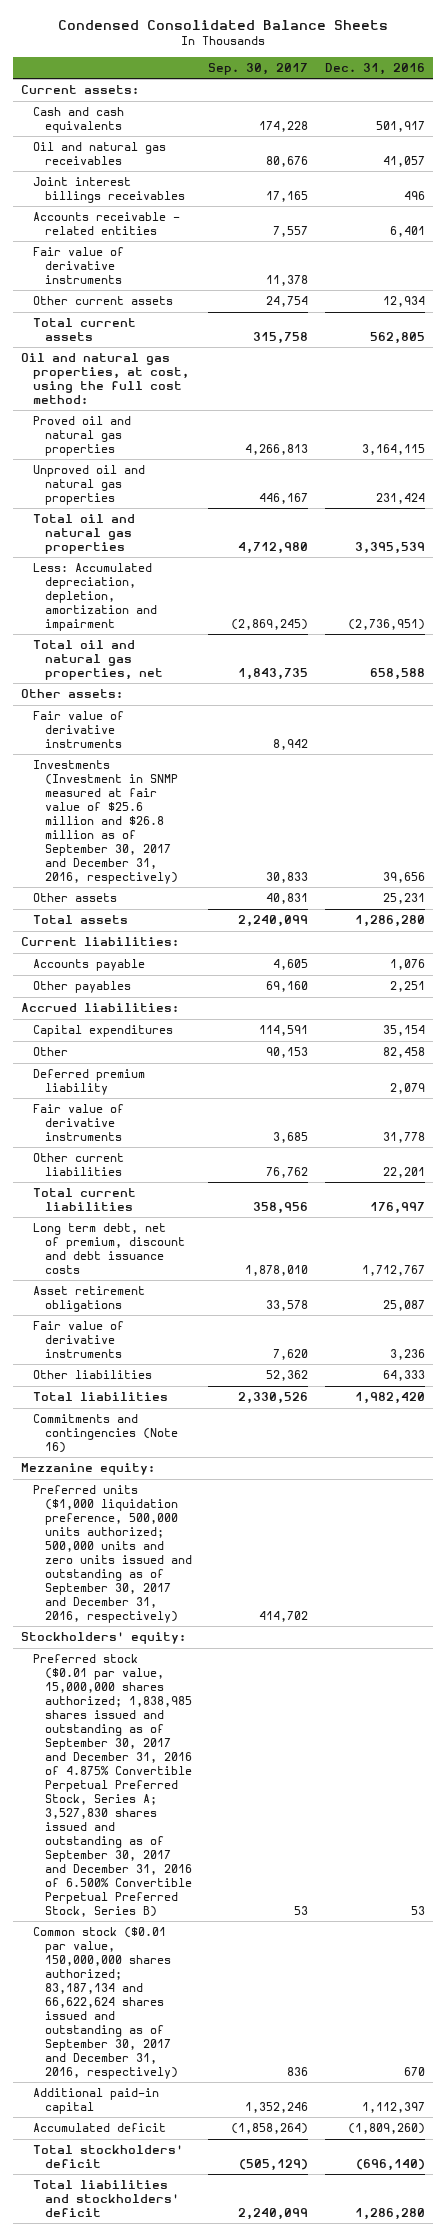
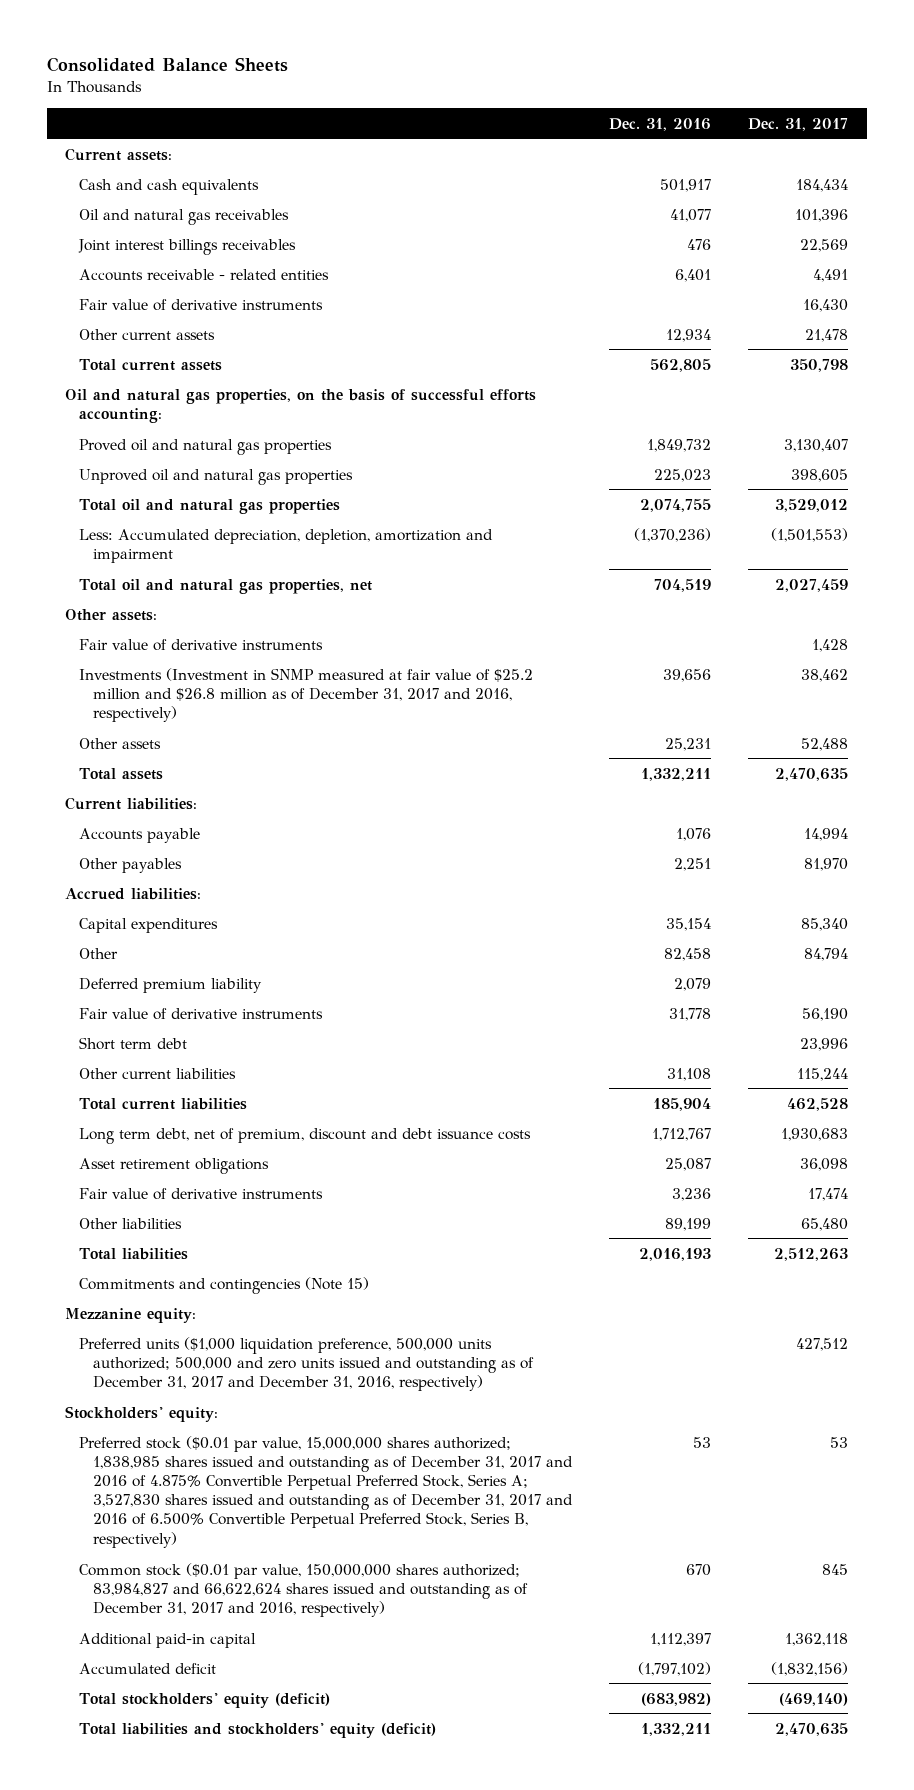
- Condensed Consolidated Balance Sheets
+ Consolidated Balance Sheets
- | Sep. 30, 2017 | Dec. 31, 2016
+ | Dec. 31, 2016 | Dec. 31, 2017
- Oil and natural gas receivables | 80,676 | 41,057
- Joint interest billings receivables | 17,165 | 496
+ Oil and natural gas receivables | 41,077 | 101,396
+ Joint interest billings receivables | 476 | 22,569
- Oil and natural gas properties, at cost, using the full cost method:
- Proved oil and natural gas properties | 4,266,813 | 3,164,115
- Unproved oil and natural gas properties | 446,167 | 231,424
- Total oil and natural gas properties | 4,712,980 | 3,395,539
- Less: Accumulated depreciation, depletion, amortization and impairment | (2,869,245) | (2,736,951)
- Total oil and natural gas properties, net | 1,843,735 | 658,588
+ Oil and natural gas properties, on the basis of successful efforts accounting:
+ Proved oil and natural gas properties | 1,849,732 | 3,130,407
+ Unproved oil and natural gas properties | 225,023 | 398,605
+ Total oil and natural gas properties | 2,074,755 | 3,529,012
+ Less: Accumulated depreciation, depletion, amortization and impairment | (1,370,236) | (1,501,553)
+ Total oil and natural gas properties, net | 704,519 | 2,027,459
- Investments (Investment in SNMP measured at fair value of $25.6 million and $26.8 million as of September 30, 2017 and December 31, 2016, respectively) | 30,833 | 39,656
+ Investments (Investment in SNMP measured at fair value of $25.2 million and $26.8 million as of December 31, 2017 and 2016, respectively) | 39,656 | 38,462
- Total assets | 2,240,099 | 1,286,280
+ Total assets | 1,332,211 | 2,470,635
- Other current liabilities | 76,762 | 22,201
- Total current liabilities | 358,956 | 176,997
+ Short term debt | | 23,996
+ Other current liabilities | 31,108 | 115,244
+ Total current liabilities | 185,904 | 462,528
- Other liabilities | 52,362 | 64,333
- Total liabilities | 2,330,526 | 1,982,420
- Commitments and contingencies (Note 16)
+ Other liabilities | 89,199 | 65,480
+ Total liabilities | 2,016,193 | 2,512,263
+ Commitments and contingencies (Note 15)
- Preferred units ($1,000 liquidation preference, 500,000 units authorized; 500,000 units and zero units issued and outstanding as of September 30, 2017 and December 31, 2016, respectively) | 414,702 |
+ Preferred units ($1,000 liquidation preference, 500,000 units authorized; 500,000 and zero units issued and outstanding as of December 31, 2017 and December 31, 2016, respectively) | | 427,512
- Preferred stock ($0.01 par value, 15,000,000 shares authorized; 1,838,985 shares issued and outstanding as of September 30, 2017 and December 31, 2016 of 4.875% Convertible Perpetual Preferred Stock, Series A; 3,527,830 shares issued and outstanding as of September 30, 2017 and December 31, 2016 of 6.500% Convertible Perpetual Preferred Stock, Series B) | 53 | 53
- Common stock ($0.01 par value, 150,000,000 shares authorized; 83,187,134 and 66,622,624 shares issued and outstanding as of September 30, 2017 and December 31, 2016, respectively) | 836 | 670
+ Preferred stock ($0.01 par value, 15,000,000 shares authorized; 1,838,985 shares issued and outstanding as of December 31, 2017 and 2016 of 4.875% Convertible Perpetual Preferred Stock, Series A; 3,527,830 shares issued and outstanding as of December 31, 2017 and 2016 of 6.500% Convertible Perpetual Preferred Stock, Series B, respectively) | 53 | 53
+ Common stock ($0.01 par value, 150,000,000 shares authorized; 83,984,827 and 66,622,624 shares issued and outstanding as of December 31, 2017 and 2016, respectively) | 670 | 845
- Accumulated deficit | (1,858,264) | (1,809,260)
- Total stockholders' deficit | (505,129) | (696,140)
- Total liabilities and stockholders' deficit | 2,240,099 | 1,286,280
+ Accumulated deficit | (1,797,102) | (1,832,156)
+ Total stockholders' equity (deficit) | (683,982) | (469,140)
+ Total liabilities and stockholders' equity (deficit) | 1,332,211 | 2,470,635

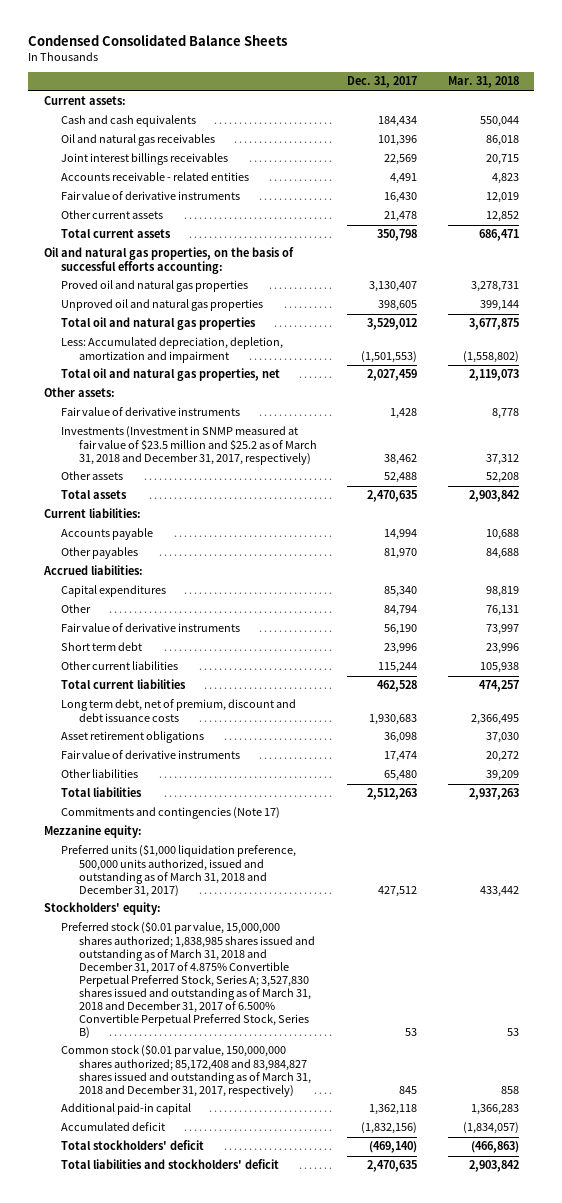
- Consolidated Balance Sheets
+ Condensed Consolidated Balance Sheets
- | Dec. 31, 2016 | Dec. 31, 2017
+ | Dec. 31, 2017 | Mar. 31, 2018
- Investments (Investment in SNMP measured at fair value of $25.2 million and $26.8 million as of December 31, 2017 and 2016, respectively) | 39,656 | 38,462
+ Investments (Investment in SNMP measured at fair value of $23.5 million and $25.2 as of March 31, 2018 and December 31, 2017, respectively) | 38,462 | 37,312
- Deferred premium liability | 2,079 |
- Commitments and contingencies (Note 15)
+ Commitments and contingencies (Note 17)
- Preferred units ($1,000 liquidation preference, 500,000 units authorized; 500,000 and zero units issued and outstanding as of December 31, 2017 and December 31, 2016, respectively) | | 427,512
+ Preferred units ($1,000 liquidation preference, 500,000 units authorized, issued and outstanding as of March 31, 2018 and December 31, 2017) | 427,512 | 433,442
- Preferred stock ($0.01 par value, 15,000,000 shares authorized; 1,838,985 shares issued and outstanding as of December 31, 2017 and 2016 of 4.875% Convertible Perpetual Preferred Stock, Series A; 3,527,830 shares issued and outstanding as of December 31, 2017 and 2016 of 6.500% Convertible Perpetual Preferred Stock, Series B, respectively) | 53 | 53
- Common stock ($0.01 par value, 150,000,000 shares authorized; 83,984,827 and 66,622,624 shares issued and outstanding as of December 31, 2017 and 2016, respectively) | 670 | 845
+ Preferred stock ($0.01 par value, 15,000,000 shares authorized; 1,838,985 shares issued and outstanding as of March 31, 2018 and December 31, 2017 of 4.875% Convertible Perpetual Preferred Stock, Series A; 3,527,830 shares issued and outstanding as of March 31, 2018 and December 31, 2017 of 6.500% Convertible Perpetual Preferred Stock, Series B) | 53 | 53
+ Common stock ($0.01 par value, 150,000,000 shares authorized; 85,172,408 and 83,984,827 shares issued and outstanding as of March 31, 2018 and December 31, 2017, respectively) | 845 | 858
- Total stockholders' equity (deficit) | (683,982) | (469,140)
- Total liabilities and stockholders' equity (deficit) | 1,332,211 | 2,470,635
+ Total stockholders' deficit | (469,140) | (466,863)
+ Total liabilities and stockholders' deficit | 2,470,635 | 2,903,842

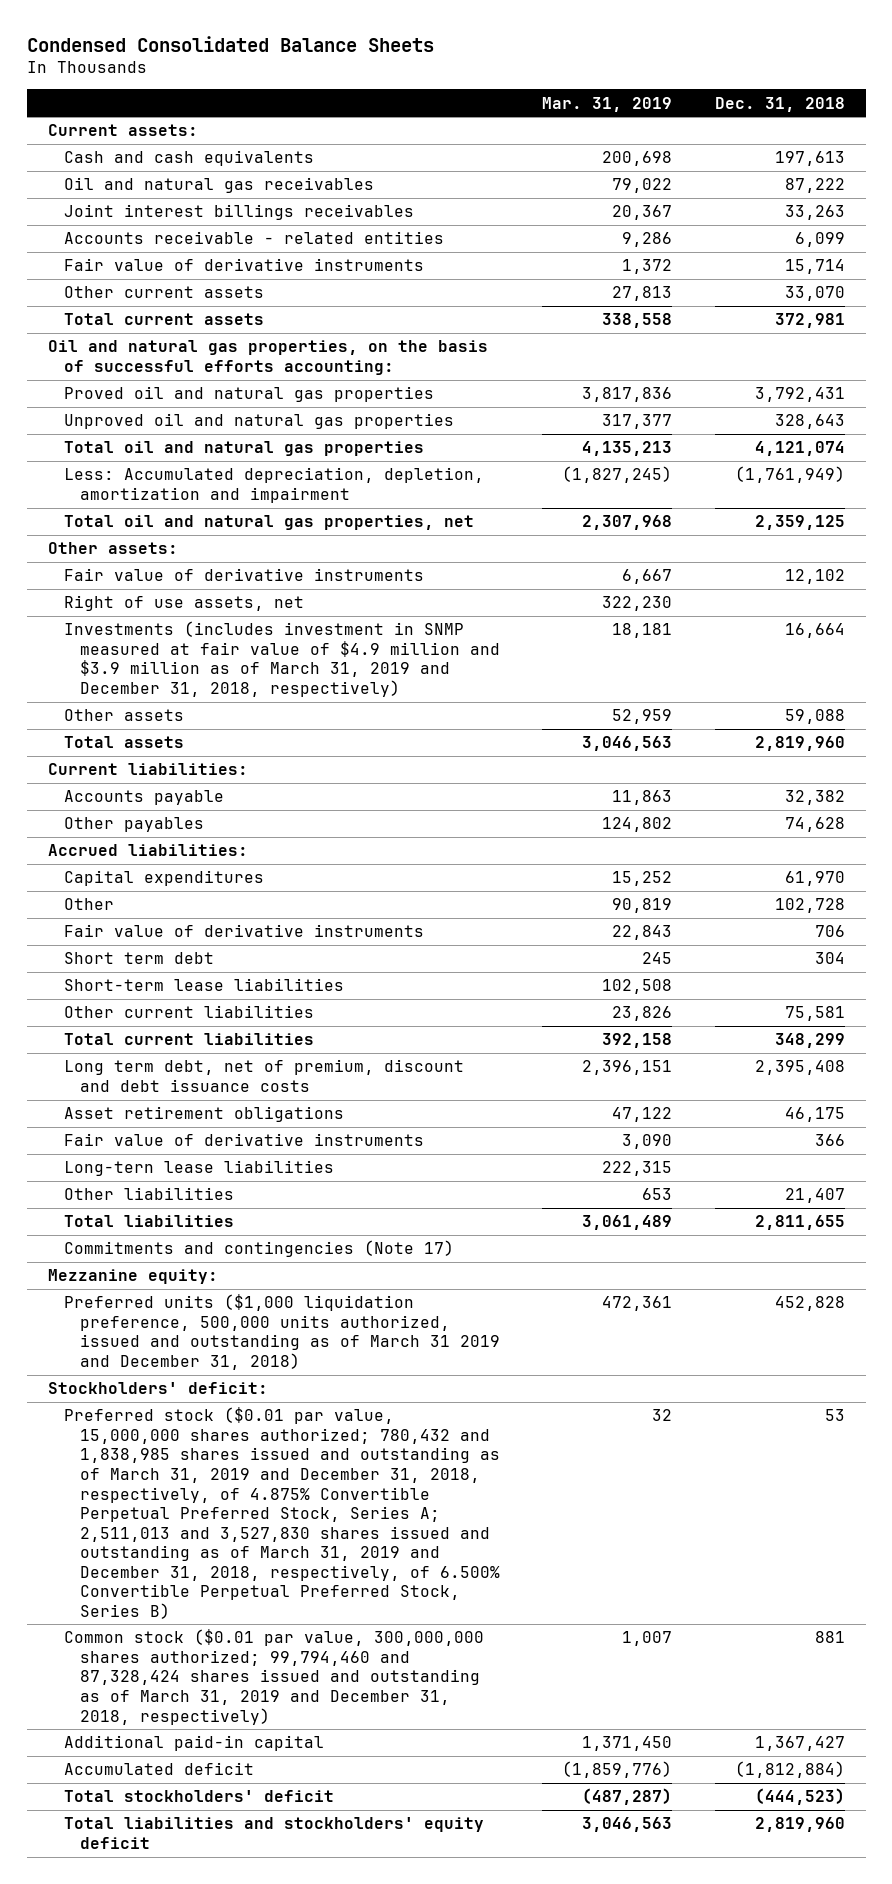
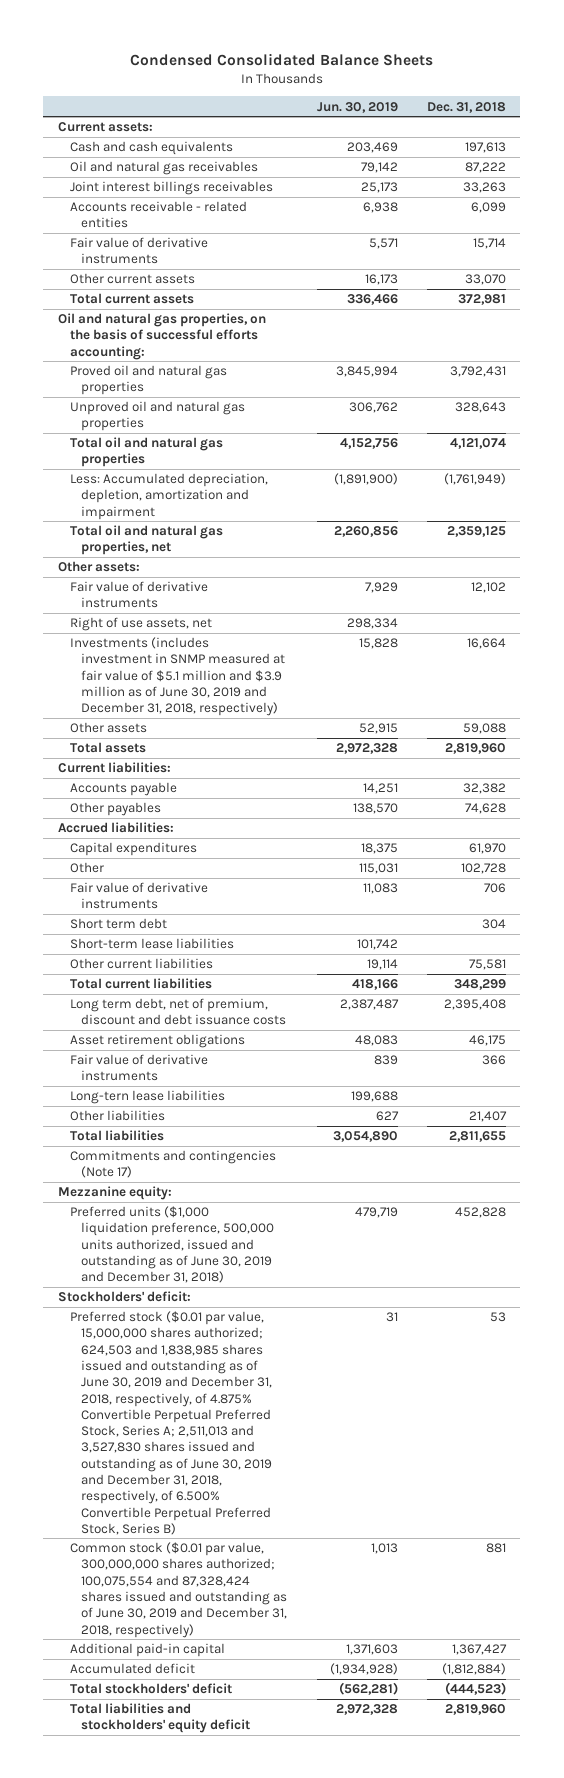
- | Mar. 31, 2019 | Dec. 31, 2018
+ | Jun. 30, 2019 | Dec. 31, 2018
- Investments (includes investment in SNMP measured at fair value of $4.9 million and $3.9 million as of March 31, 2019 and December 31, 2018, respectively) | 18,181 | 16,664
+ Investments (includes investment in SNMP measured at fair value of $5.1 million and $3.9 million as of June 30, 2019 and December 31, 2018, respectively) | 15,828 | 16,664
- Preferred units ($1,000 liquidation preference, 500,000 units authorized, issued and outstanding as of March 31 2019 and December 31, 2018) | 472,361 | 452,828
+ Preferred units ($1,000 liquidation preference, 500,000 units authorized, issued and outstanding as of June 30, 2019 and December 31, 2018) | 479,719 | 452,828
- Preferred stock ($0.01 par value, 15,000,000 shares authorized; 780,432 and 1,838,985 shares issued and outstanding as of March 31, 2019 and December 31, 2018, respectively, of 4.875% Convertible Perpetual Preferred Stock, Series A; 2,511,013 and 3,527,830 shares issued and outstanding as of March 31, 2019 and December 31, 2018, respectively, of 6.500% Convertible Perpetual Preferred Stock, Series B) | 32 | 53
- Common stock ($0.01 par value, 300,000,000 shares authorized; 99,794,460 and 87,328,424 shares issued and outstanding as of March 31, 2019 and December 31, 2018, respectively) | 1,007 | 881
+ Preferred stock ($0.01 par value, 15,000,000 shares authorized; 624,503 and 1,838,985 shares issued and outstanding as of June 30, 2019 and December 31, 2018, respectively, of 4.875% Convertible Perpetual Preferred Stock, Series A; 2,511,013 and 3,527,830 shares issued and outstanding as of June 30, 2019 and December 31, 2018, respectively, of 6.500% Convertible Perpetual Preferred Stock, Series B) | 31 | 53
+ Common stock ($0.01 par value, 300,000,000 shares authorized; 100,075,554 and 87,328,424 shares issued and outstanding as of June 30, 2019 and December 31, 2018, respectively) | 1,013 | 881

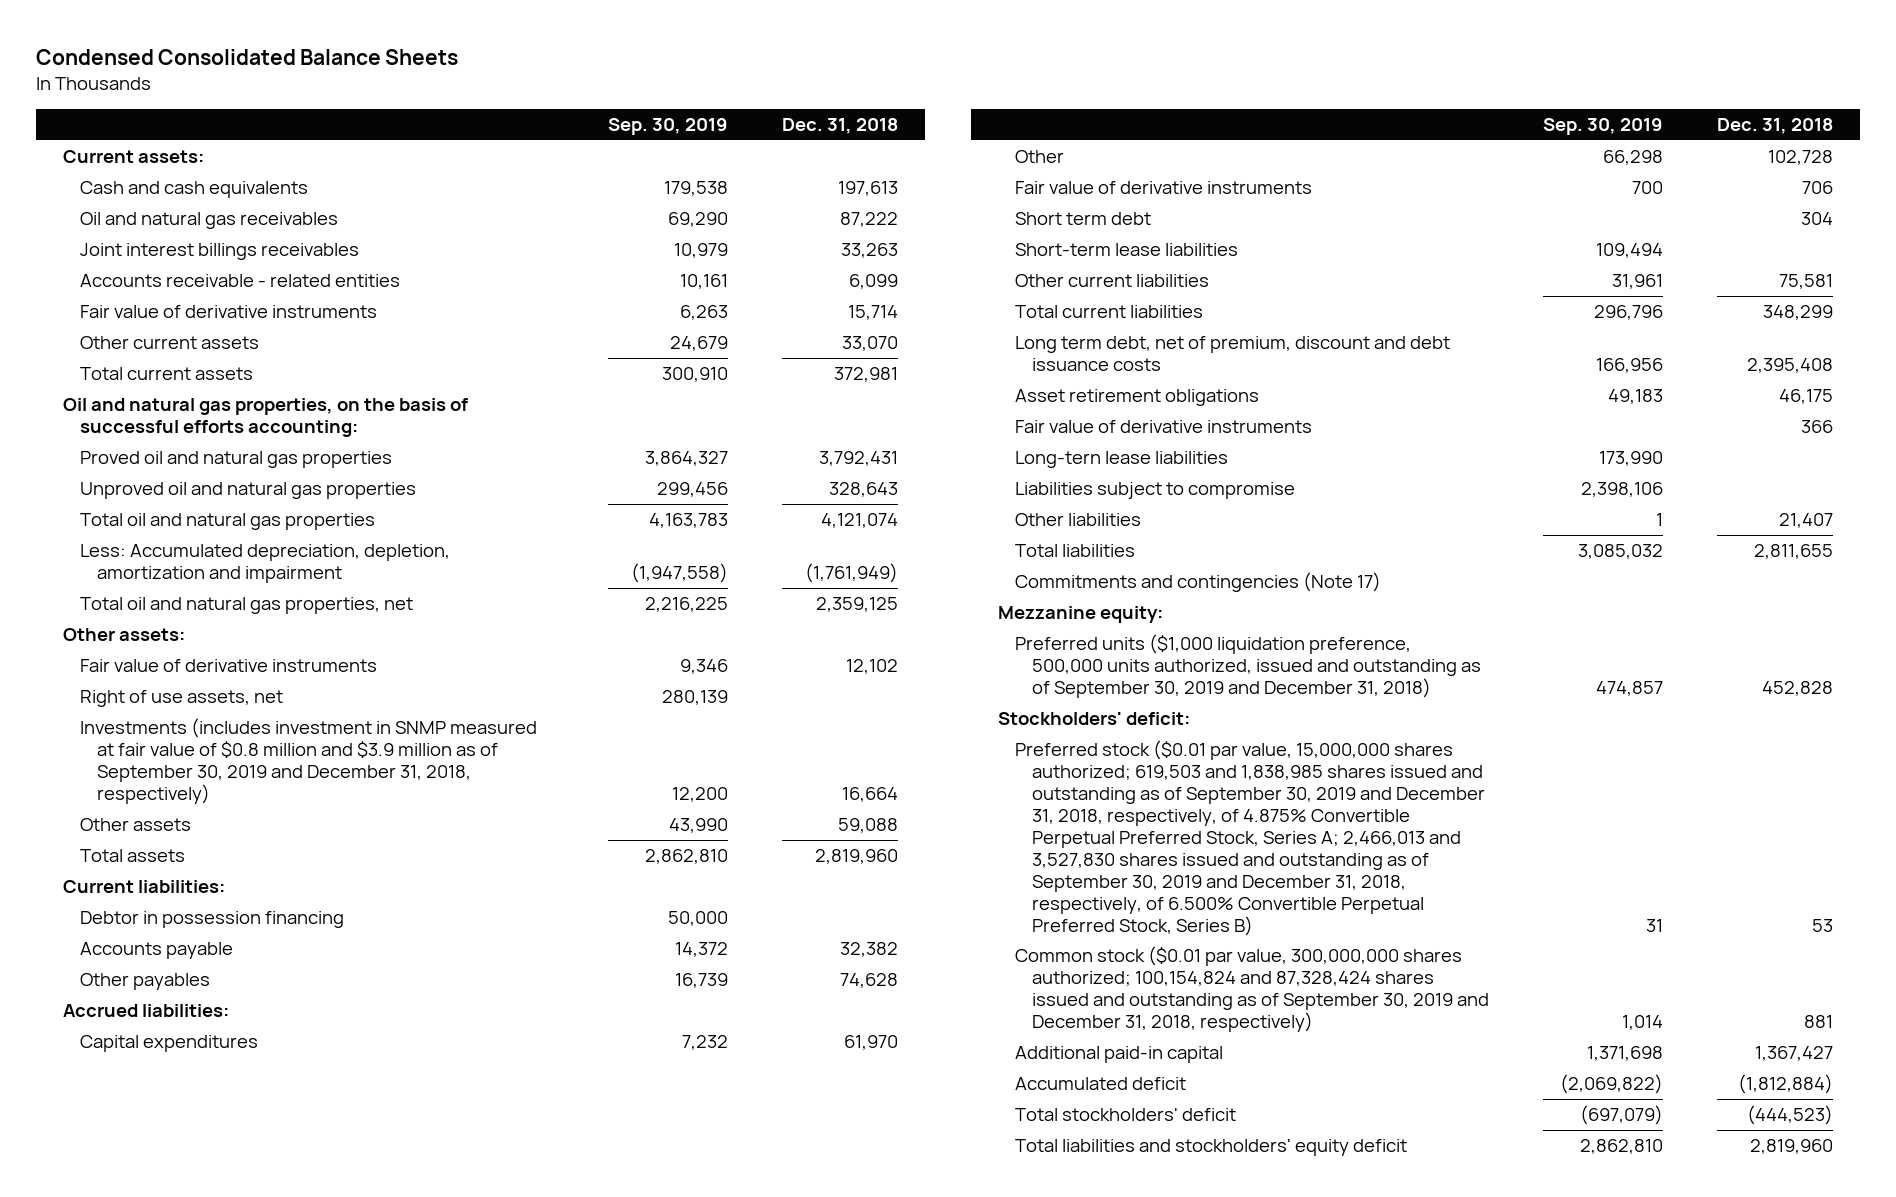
- | Jun. 30, 2019 | Dec. 31, 2018
+ | Sep. 30, 2019 | Dec. 31, 2018
- Investments (includes investment in SNMP measured at fair value of $5.1 million and $3.9 million as of June 30, 2019 and December 31, 2018, respectively) | 15,828 | 16,664
+ Investments (includes investment in SNMP measured at fair value of $0.8 million and $3.9 million as of September 30, 2019 and December 31, 2018, respectively) | 12,200 | 16,664
+ Debtor in possession financing | 50,000 |
+ Liabilities subject to compromise | 2,398,106 |
- Preferred units ($1,000 liquidation preference, 500,000 units authorized, issued and outstanding as of June 30, 2019 and December 31, 2018) | 479,719 | 452,828
+ Preferred units ($1,000 liquidation preference, 500,000 units authorized, issued and outstanding as of September 30, 2019 and December 31, 2018) | 474,857 | 452,828
- Preferred stock ($0.01 par value, 15,000,000 shares authorized; 624,503 and 1,838,985 shares issued and outstanding as of June 30, 2019 and December 31, 2018, respectively, of 4.875% Convertible Perpetual Preferred Stock, Series A; 2,511,013 and 3,527,830 shares issued and outstanding as of June 30, 2019 and December 31, 2018, respectively, of 6.500% Convertible Perpetual Preferred Stock, Series B) | 31 | 53
- Common stock ($0.01 par value, 300,000,000 shares authorized; 100,075,554 and 87,328,424 shares issued and outstanding as of June 30, 2019 and December 31, 2018, respectively) | 1,013 | 881
+ Preferred stock ($0.01 par value, 15,000,000 shares authorized; 619,503 and 1,838,985 shares issued and outstanding as of September 30, 2019 and December 31, 2018, respectively, of 4.875% Convertible Perpetual Preferred Stock, Series A; 2,466,013 and 3,527,830 shares issued and outstanding as of September 30, 2019 and December 31, 2018, respectively, of 6.500% Convertible Perpetual Preferred Stock, Series B) | 31 | 53
+ Common stock ($0.01 par value, 300,000,000 shares authorized; 100,154,824 and 87,328,424 shares issued and outstanding as of September 30, 2019 and December 31, 2018, respectively) | 1,014 | 881

